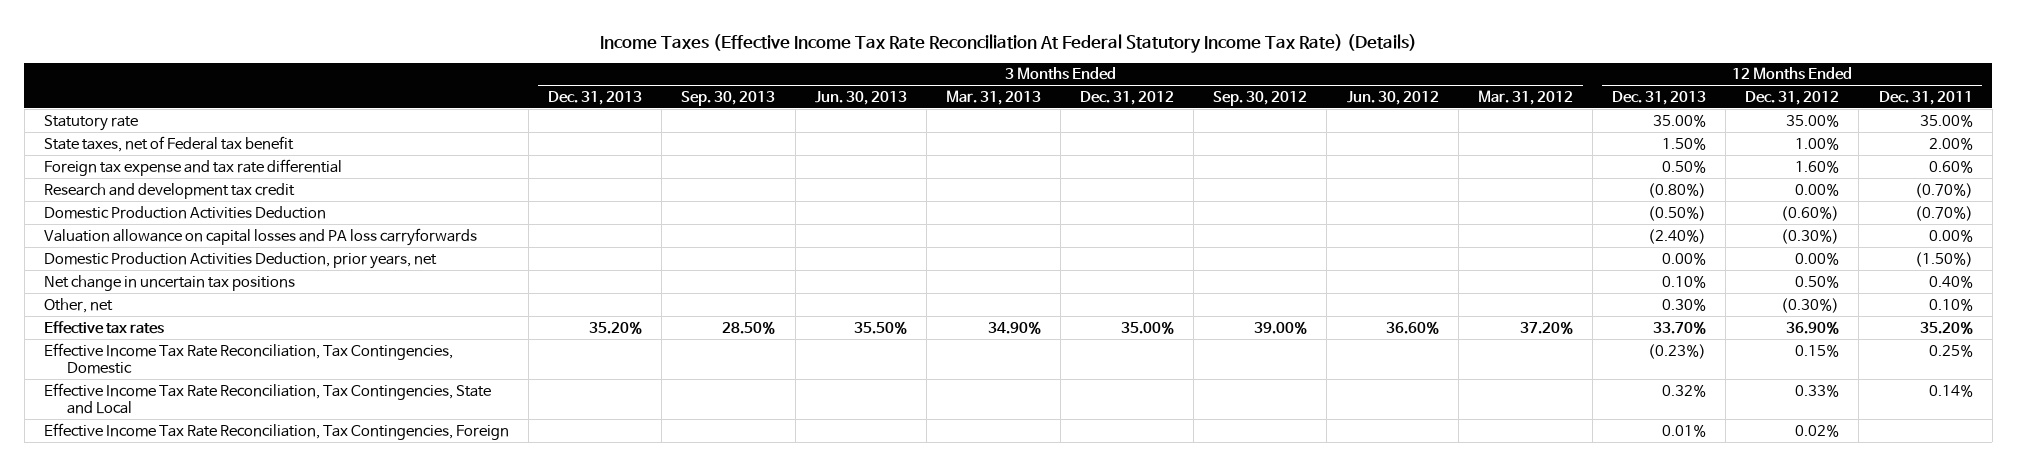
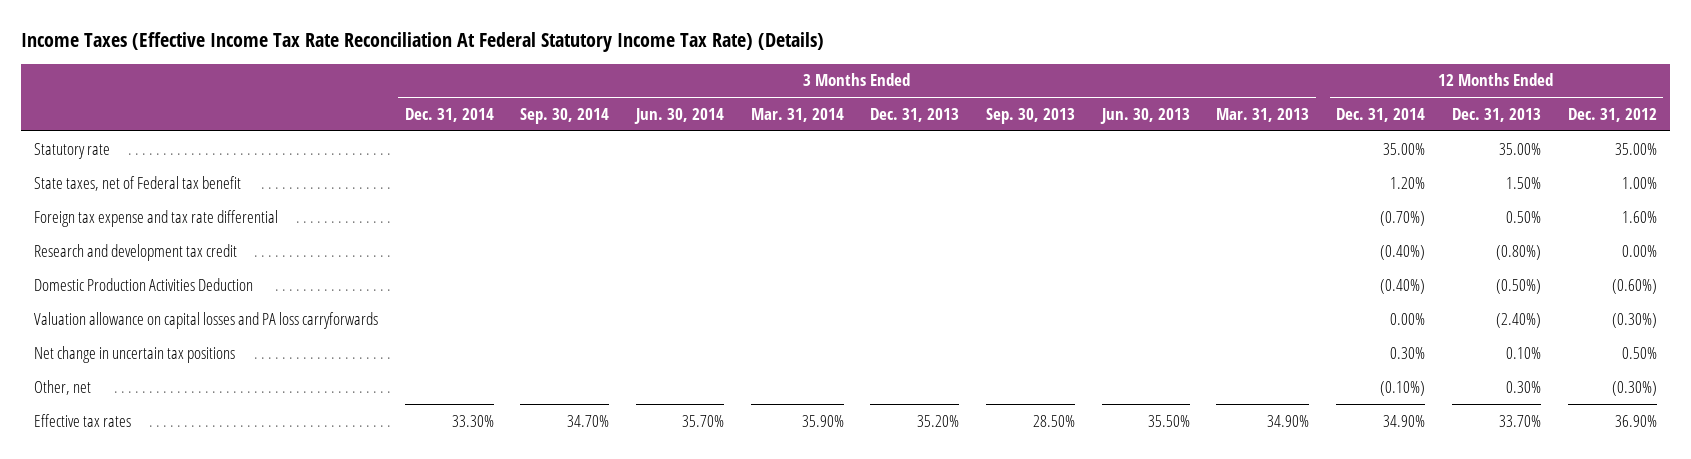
- | 3 Months Ended Dec. 31, 2013 | 3 Months Ended Sep. 30, 2013 | 3 Months Ended Jun. 30, 2013 | 3 Months Ended Mar. 31, 2013 | 3 Months Ended Dec. 31, 2012 | 3 Months Ended Sep. 30, 2012 | 3 Months Ended Jun. 30, 2012 | 3 Months Ended Mar. 31, 2012 | 12 Months Ended Dec. 31, 2013 | 12 Months Ended Dec. 31, 2012 | 12 Months Ended Dec. 31, 2011
+ | 3 Months Ended Dec. 31, 2014 | 3 Months Ended Sep. 30, 2014 | 3 Months Ended Jun. 30, 2014 | 3 Months Ended Mar. 31, 2014 | 3 Months Ended Dec. 31, 2013 | 3 Months Ended Sep. 30, 2013 | 3 Months Ended Jun. 30, 2013 | 3 Months Ended Mar. 31, 2013 | 12 Months Ended Dec. 31, 2014 | 12 Months Ended Dec. 31, 2013 | 12 Months Ended Dec. 31, 2012
- Domestic Production Activities Deduction, prior years, net | | | | | | | | | 0.00% | 0.00% | (1.50%)
- Effective Income Tax Rate Reconciliation, Tax Contingencies, Domestic | | | | | | | | | (0.23%) | 0.15% | 0.25%
- Effective Income Tax Rate Reconciliation, Tax Contingencies, State and Local | | | | | | | | | 0.32% | 0.33% | 0.14%
- Effective Income Tax Rate Reconciliation, Tax Contingencies, Foreign | | | | | | | | | 0.01% | 0.02% |

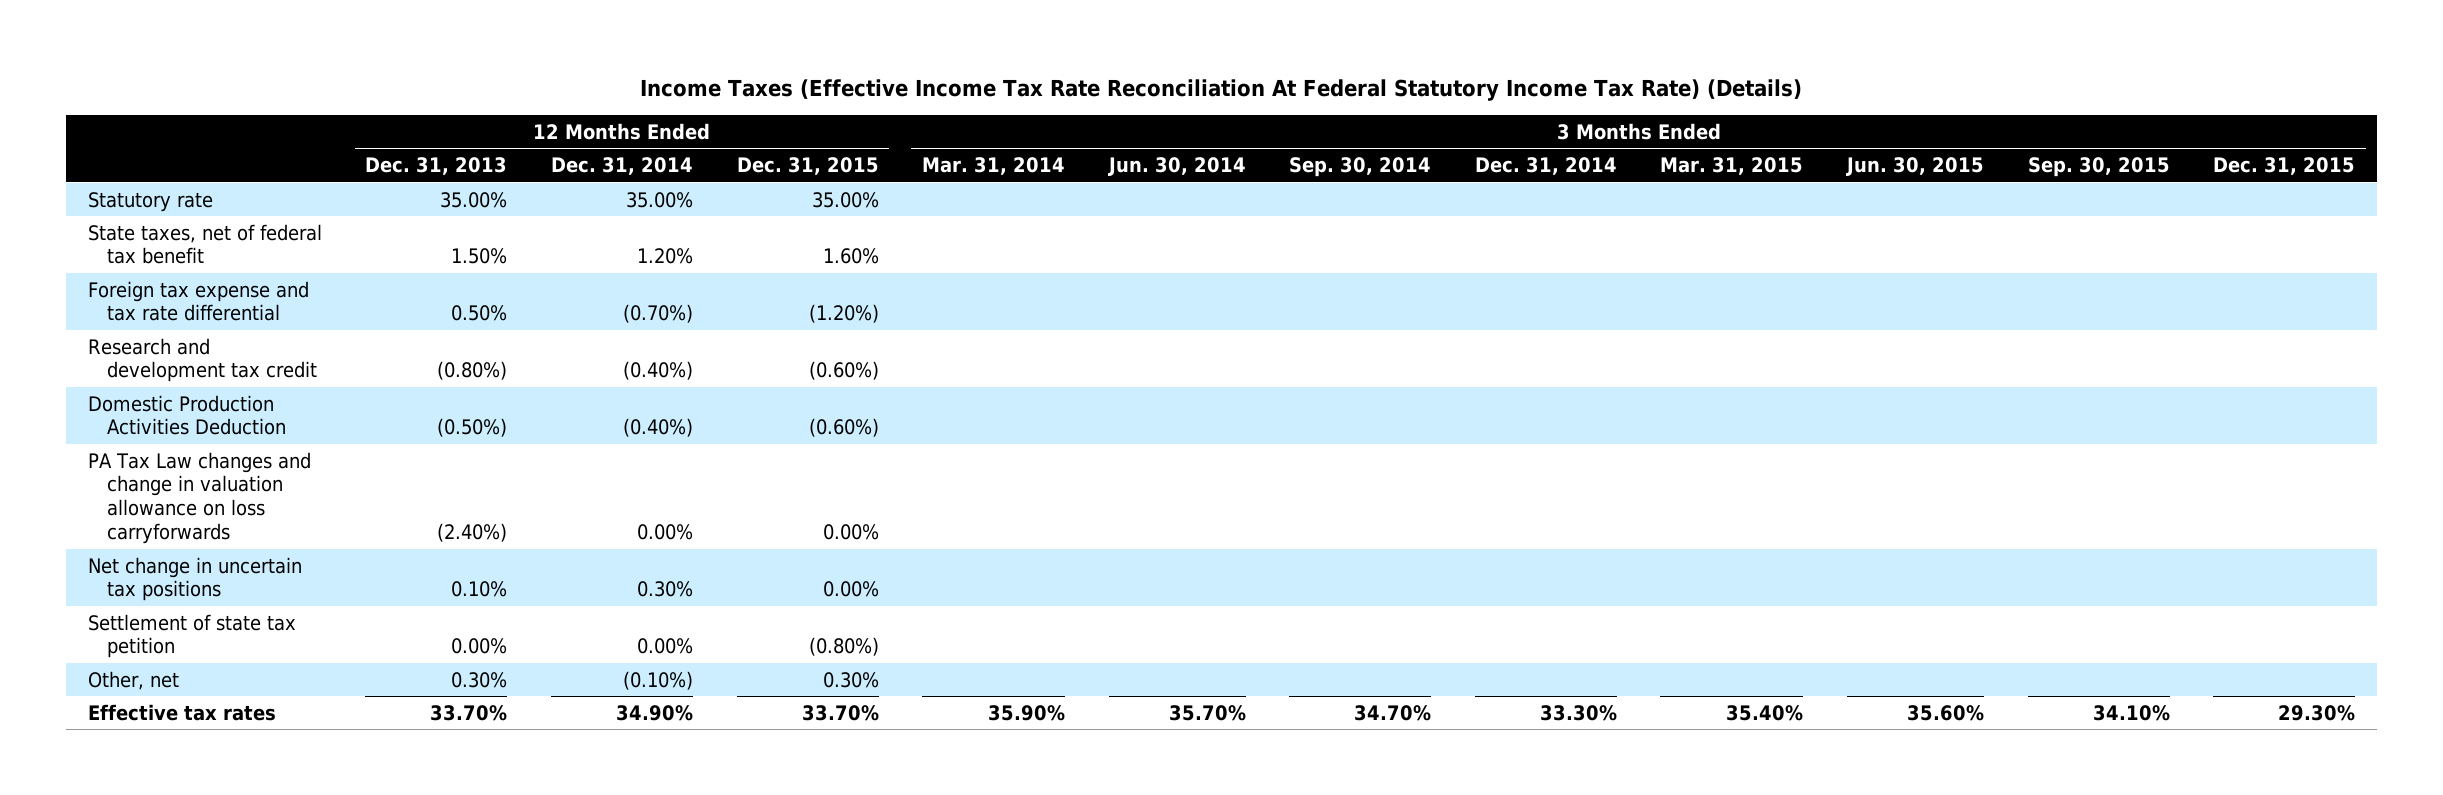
- | 3 Months Ended Dec. 31, 2014 | 3 Months Ended Sep. 30, 2014 | 3 Months Ended Jun. 30, 2014 | 3 Months Ended Mar. 31, 2014 | 3 Months Ended Dec. 31, 2013 | 3 Months Ended Sep. 30, 2013 | 3 Months Ended Jun. 30, 2013 | 3 Months Ended Mar. 31, 2013 | 12 Months Ended Dec. 31, 2014 | 12 Months Ended Dec. 31, 2013 | 12 Months Ended Dec. 31, 2012
+ | 12 Months Ended Dec. 31, 2013 | 12 Months Ended Dec. 31, 2014 | 12 Months Ended Dec. 31, 2015 | 3 Months Ended Mar. 31, 2014 | 3 Months Ended Jun. 30, 2014 | 3 Months Ended Sep. 30, 2014 | 3 Months Ended Dec. 31, 2014 | 3 Months Ended Mar. 31, 2015 | 3 Months Ended Jun. 30, 2015 | 3 Months Ended Sep. 30, 2015 | 3 Months Ended Dec. 31, 2015
- State taxes, net of Federal tax benefit | | | | | | | | | 1.20% | 1.50% | 1.00%
+ State taxes, net of federal tax benefit | 1.50% | 1.20% | 1.60% | | | | | | | |
- Valuation allowance on capital losses and PA loss carryforwards | | | | | | | | | 0.00% | (2.40%) | (0.30%)
+ PA Tax Law changes and change in valuation allowance on loss carryforwards | (2.40%) | 0.00% | 0.00% | | | | | | | |
+ Settlement of state tax petition | 0.00% | 0.00% | (0.80%) | | | | | | | |

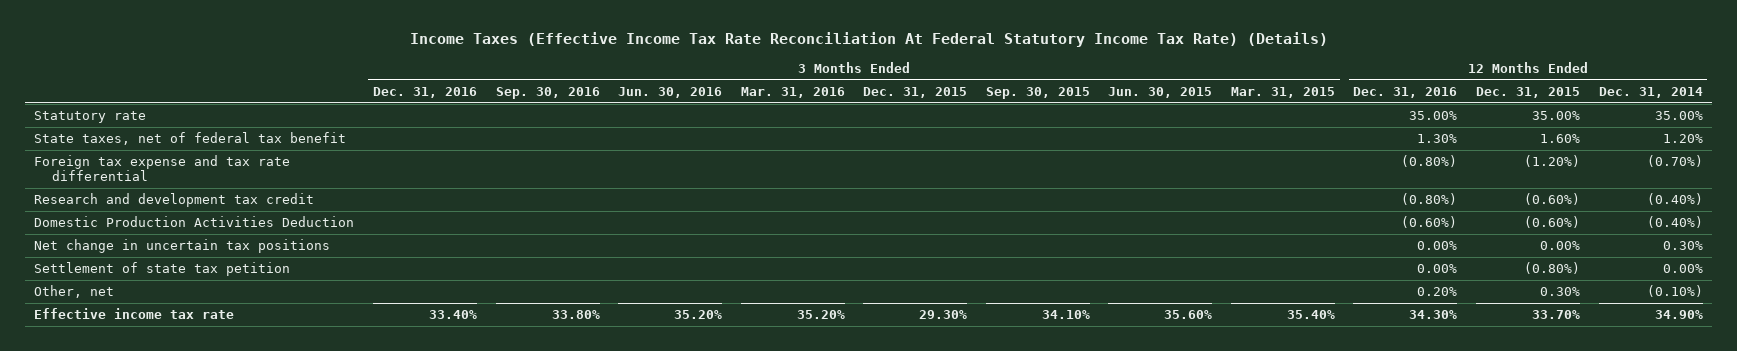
- | 12 Months Ended Dec. 31, 2013 | 12 Months Ended Dec. 31, 2014 | 12 Months Ended Dec. 31, 2015 | 3 Months Ended Mar. 31, 2014 | 3 Months Ended Jun. 30, 2014 | 3 Months Ended Sep. 30, 2014 | 3 Months Ended Dec. 31, 2014 | 3 Months Ended Mar. 31, 2015 | 3 Months Ended Jun. 30, 2015 | 3 Months Ended Sep. 30, 2015 | 3 Months Ended Dec. 31, 2015
+ | 3 Months Ended Dec. 31, 2016 | 3 Months Ended Sep. 30, 2016 | 3 Months Ended Jun. 30, 2016 | 3 Months Ended Mar. 31, 2016 | 3 Months Ended Dec. 31, 2015 | 3 Months Ended Sep. 30, 2015 | 3 Months Ended Jun. 30, 2015 | 3 Months Ended Mar. 31, 2015 | 12 Months Ended Dec. 31, 2016 | 12 Months Ended Dec. 31, 2015 | 12 Months Ended Dec. 31, 2014
- PA Tax Law changes and change in valuation allowance on loss carryforwards | (2.40%) | 0.00% | 0.00% | | | | | | | |
- Effective tax rates | 33.70% | 34.90% | 33.70% | 35.90% | 35.70% | 34.70% | 33.30% | 35.40% | 35.60% | 34.10% | 29.30%
+ Effective income tax rate | 33.40% | 33.80% | 35.20% | 35.20% | 29.30% | 34.10% | 35.60% | 35.40% | 34.30% | 33.70% | 34.90%

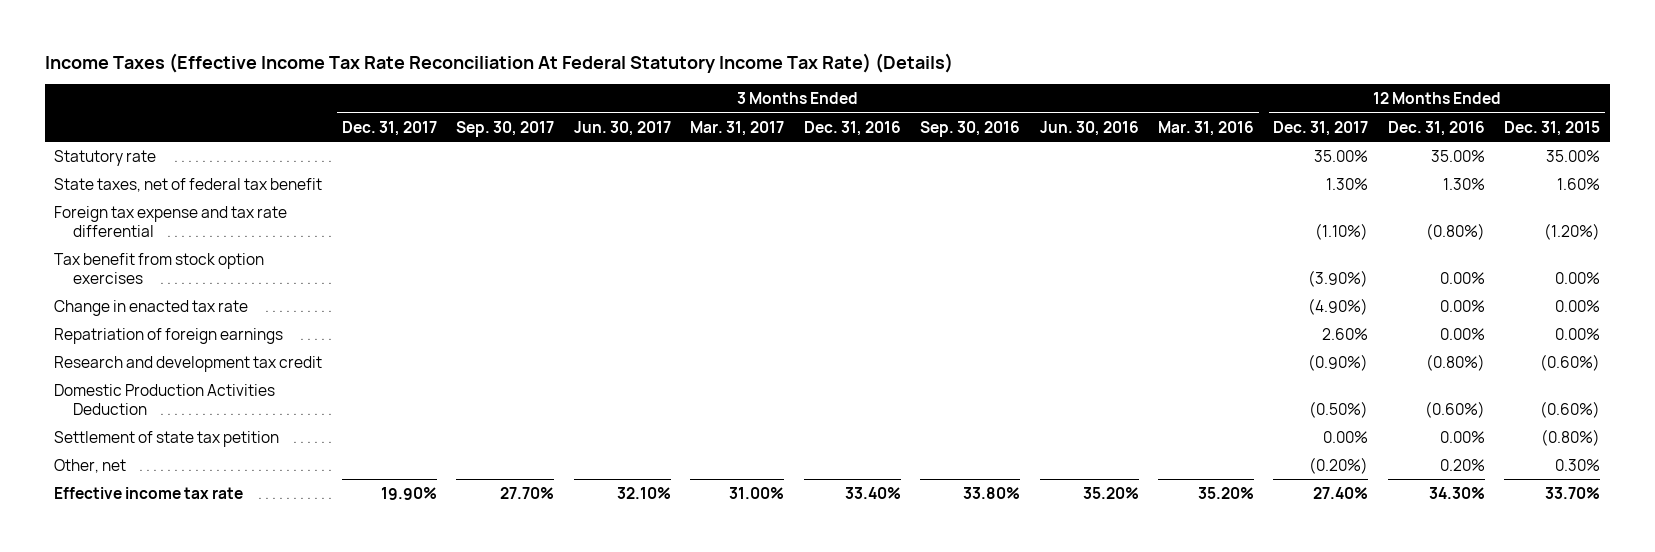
- | 3 Months Ended Dec. 31, 2016 | 3 Months Ended Sep. 30, 2016 | 3 Months Ended Jun. 30, 2016 | 3 Months Ended Mar. 31, 2016 | 3 Months Ended Dec. 31, 2015 | 3 Months Ended Sep. 30, 2015 | 3 Months Ended Jun. 30, 2015 | 3 Months Ended Mar. 31, 2015 | 12 Months Ended Dec. 31, 2016 | 12 Months Ended Dec. 31, 2015 | 12 Months Ended Dec. 31, 2014
+ | 3 Months Ended Dec. 31, 2017 | 3 Months Ended Sep. 30, 2017 | 3 Months Ended Jun. 30, 2017 | 3 Months Ended Mar. 31, 2017 | 3 Months Ended Dec. 31, 2016 | 3 Months Ended Sep. 30, 2016 | 3 Months Ended Jun. 30, 2016 | 3 Months Ended Mar. 31, 2016 | 12 Months Ended Dec. 31, 2017 | 12 Months Ended Dec. 31, 2016 | 12 Months Ended Dec. 31, 2015
+ Tax benefit from stock option exercises | | | | | | | | | (3.90%) | 0.00% | 0.00%
+ Change in enacted tax rate | | | | | | | | | (4.90%) | 0.00% | 0.00%
+ Repatriation of foreign earnings | | | | | | | | | 2.60% | 0.00% | 0.00%
- Net change in uncertain tax positions | | | | | | | | | 0.00% | 0.00% | 0.30%

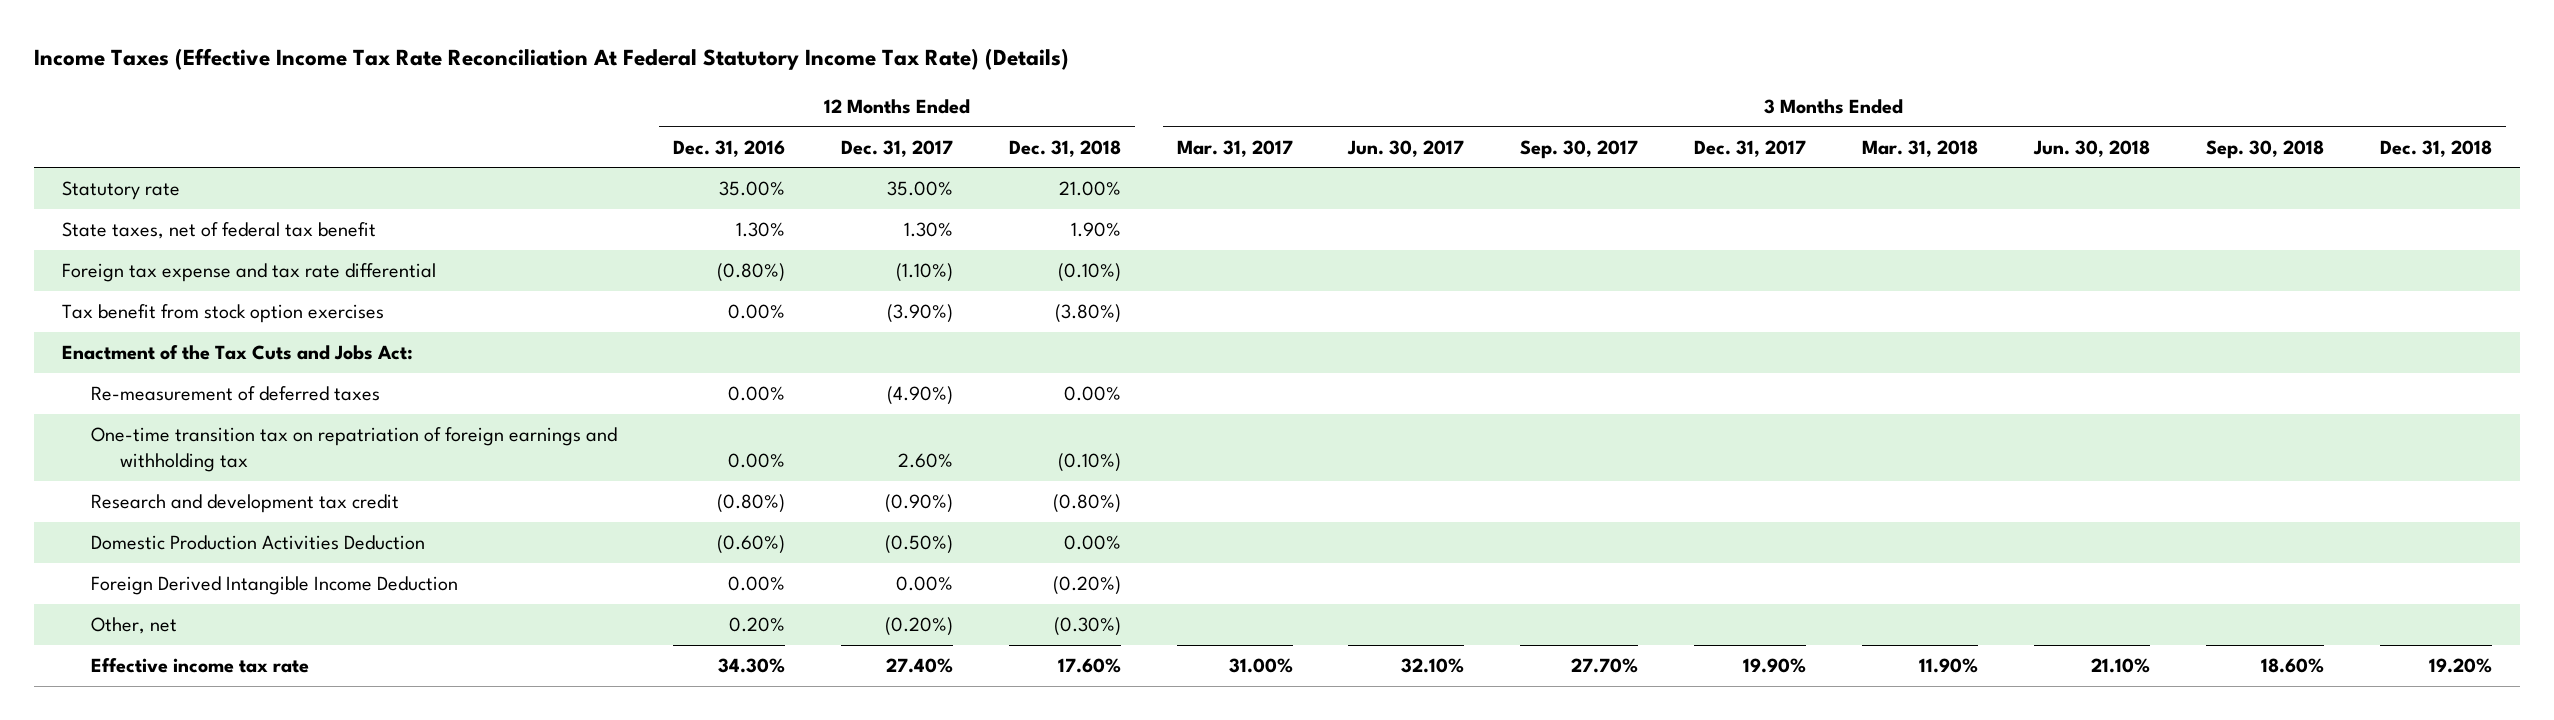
- | 3 Months Ended Dec. 31, 2017 | 3 Months Ended Sep. 30, 2017 | 3 Months Ended Jun. 30, 2017 | 3 Months Ended Mar. 31, 2017 | 3 Months Ended Dec. 31, 2016 | 3 Months Ended Sep. 30, 2016 | 3 Months Ended Jun. 30, 2016 | 3 Months Ended Mar. 31, 2016 | 12 Months Ended Dec. 31, 2017 | 12 Months Ended Dec. 31, 2016 | 12 Months Ended Dec. 31, 2015
+ | 12 Months Ended Dec. 31, 2016 | 12 Months Ended Dec. 31, 2017 | 12 Months Ended Dec. 31, 2018 | 3 Months Ended Mar. 31, 2017 | 3 Months Ended Jun. 30, 2017 | 3 Months Ended Sep. 30, 2017 | 3 Months Ended Dec. 31, 2017 | 3 Months Ended Mar. 31, 2018 | 3 Months Ended Jun. 30, 2018 | 3 Months Ended Sep. 30, 2018 | 3 Months Ended Dec. 31, 2018
- Change in enacted tax rate | | | | | | | | | (4.90%) | 0.00% | 0.00%
- Repatriation of foreign earnings | | | | | | | | | 2.60% | 0.00% | 0.00%
+ Enactment of the Tax Cuts and Jobs Act:
+ Re-measurement of deferred taxes | 0.00% | (4.90%) | 0.00% | | | | | | | |
+ One-time transition tax on repatriation of foreign earnings and withholding tax | 0.00% | 2.60% | (0.10%) | | | | | | | |
- Settlement of state tax petition | | | | | | | | | 0.00% | 0.00% | (0.80%)
+ Foreign Derived Intangible Income Deduction | 0.00% | 0.00% | (0.20%) | | | | | | | |

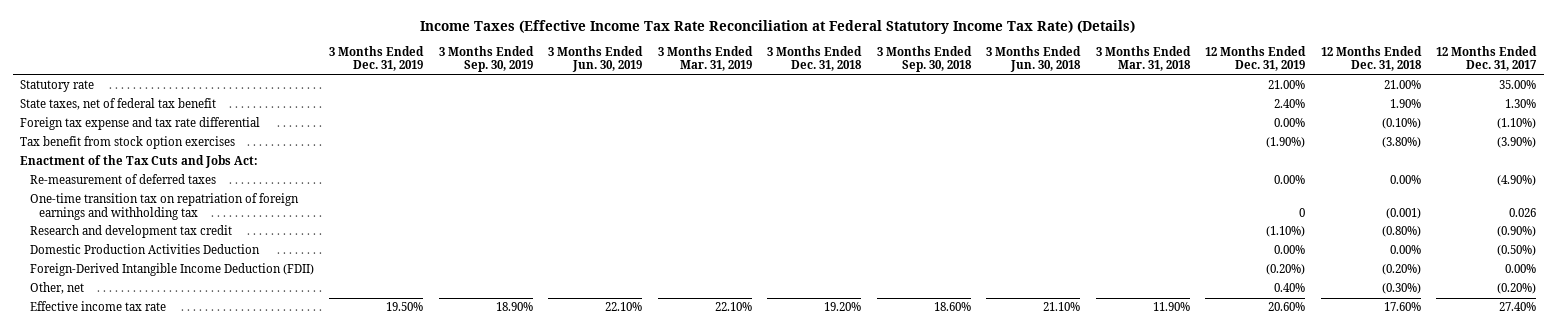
- Income Taxes (Effective Income Tax Rate Reconciliation At Federal Statutory Income Tax Rate) (Details)
+ Income Taxes (Effective Income Tax Rate Reconciliation at Federal Statutory Income Tax Rate) (Details)
- | 12 Months Ended Dec. 31, 2016 | 12 Months Ended Dec. 31, 2017 | 12 Months Ended Dec. 31, 2018 | 3 Months Ended Mar. 31, 2017 | 3 Months Ended Jun. 30, 2017 | 3 Months Ended Sep. 30, 2017 | 3 Months Ended Dec. 31, 2017 | 3 Months Ended Mar. 31, 2018 | 3 Months Ended Jun. 30, 2018 | 3 Months Ended Sep. 30, 2018 | 3 Months Ended Dec. 31, 2018
+ | 3 Months Ended Dec. 31, 2019 | 3 Months Ended Sep. 30, 2019 | 3 Months Ended Jun. 30, 2019 | 3 Months Ended Mar. 31, 2019 | 3 Months Ended Dec. 31, 2018 | 3 Months Ended Sep. 30, 2018 | 3 Months Ended Jun. 30, 2018 | 3 Months Ended Mar. 31, 2018 | 12 Months Ended Dec. 31, 2019 | 12 Months Ended Dec. 31, 2018 | 12 Months Ended Dec. 31, 2017
- One-time transition tax on repatriation of foreign earnings and withholding tax | 0.00% | 2.60% | (0.10%) | | | | | | | |
+ One-time transition tax on repatriation of foreign earnings and withholding tax | | | | | | | | | 0 | (0.001) | 0.026
- Foreign Derived Intangible Income Deduction | 0.00% | 0.00% | (0.20%) | | | | | | | |
+ Foreign-Derived Intangible Income Deduction (FDII) | | | | | | | | | (0.20%) | (0.20%) | 0.00%

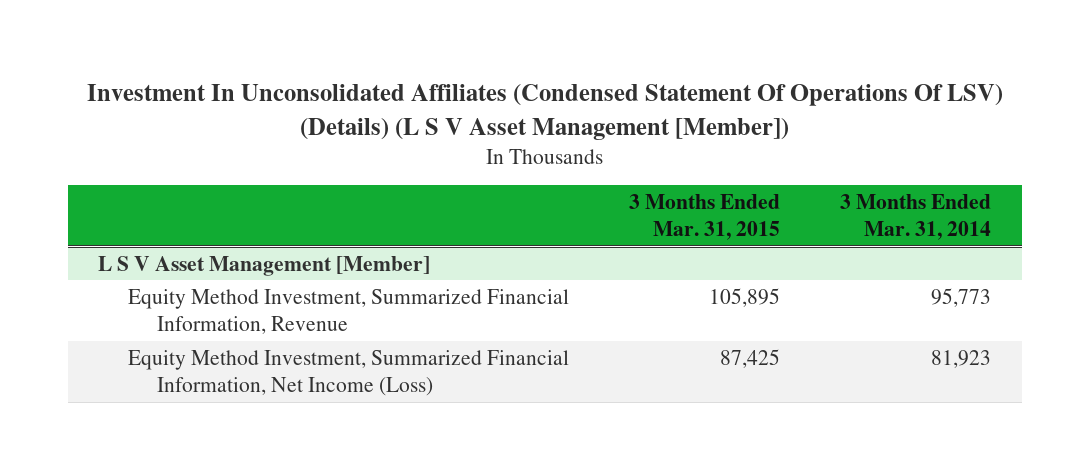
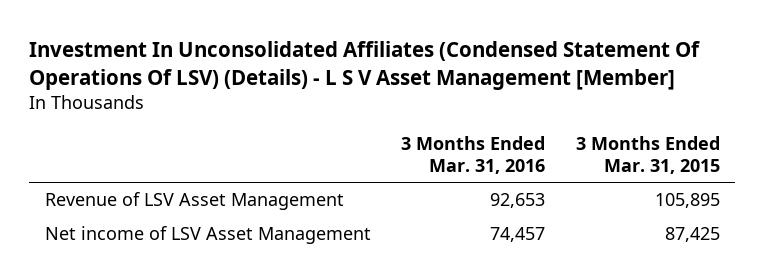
- Investment In Unconsolidated Affiliates (Condensed Statement Of Operations Of LSV) (Details) (L S V Asset Management [Member])
+ Investment In Unconsolidated Affiliates (Condensed Statement Of Operations Of LSV) (Details) - L S V Asset Management [Member]
- | 3 Months Ended Mar. 31, 2015 | 3 Months Ended Mar. 31, 2014
+ | 3 Months Ended Mar. 31, 2016 | 3 Months Ended Mar. 31, 2015
- L S V Asset Management [Member]
- Equity Method Investment, Summarized Financial Information, Revenue | 105,895 | 95,773
- Equity Method Investment, Summarized Financial Information, Net Income (Loss) | 87,425 | 81,923
+ Revenue of LSV Asset Management | 92,653 | 105,895
+ Net income of LSV Asset Management | 74,457 | 87,425

